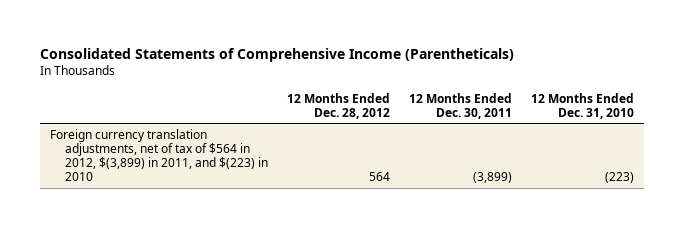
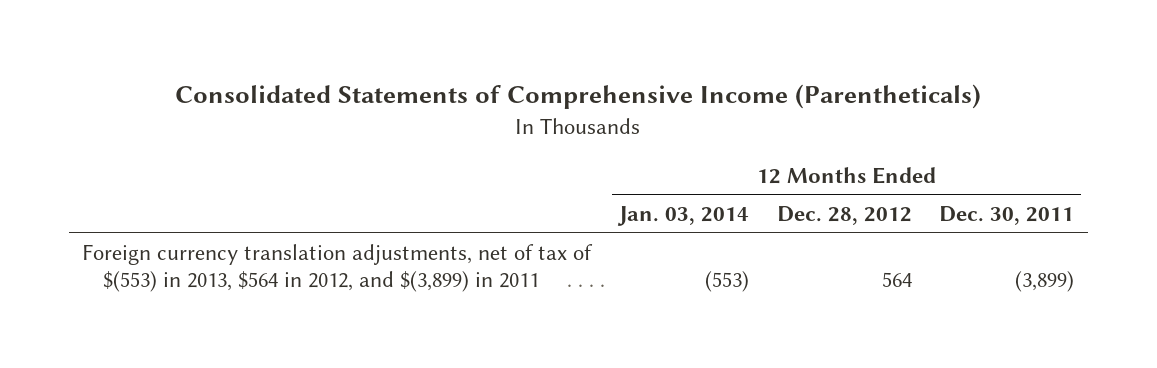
- | 12 Months Ended Dec. 28, 2012 | 12 Months Ended Dec. 30, 2011 | 12 Months Ended Dec. 31, 2010
+ | 12 Months Ended Jan. 03, 2014 | 12 Months Ended Dec. 28, 2012 | 12 Months Ended Dec. 30, 2011
- Foreign currency translation adjustments, net of tax of $564 in 2012, $(3,899) in 2011, and $(223) in 2010 | 564 | (3,899) | (223)
+ Foreign currency translation adjustments, net of tax of $(553) in 2013, $564 in 2012, and $(3,899) in 2011 | (553) | 564 | (3,899)

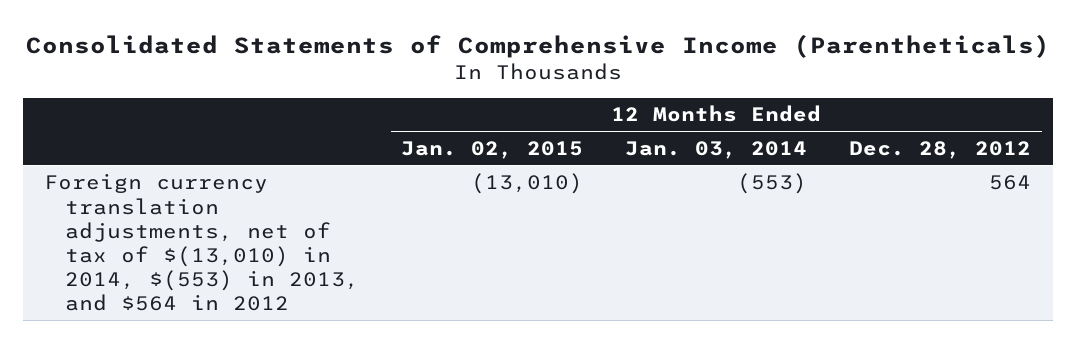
- | 12 Months Ended Jan. 03, 2014 | 12 Months Ended Dec. 28, 2012 | 12 Months Ended Dec. 30, 2011
+ | 12 Months Ended Jan. 02, 2015 | 12 Months Ended Jan. 03, 2014 | 12 Months Ended Dec. 28, 2012
- Foreign currency translation adjustments, net of tax of $(553) in 2013, $564 in 2012, and $(3,899) in 2011 | (553) | 564 | (3,899)
+ Foreign currency translation adjustments, net of tax of $(13,010) in 2014, $(553) in 2013, and $564 in 2012 | (13,010) | (553) | 564

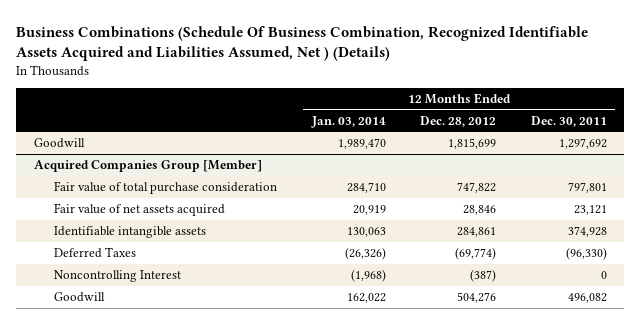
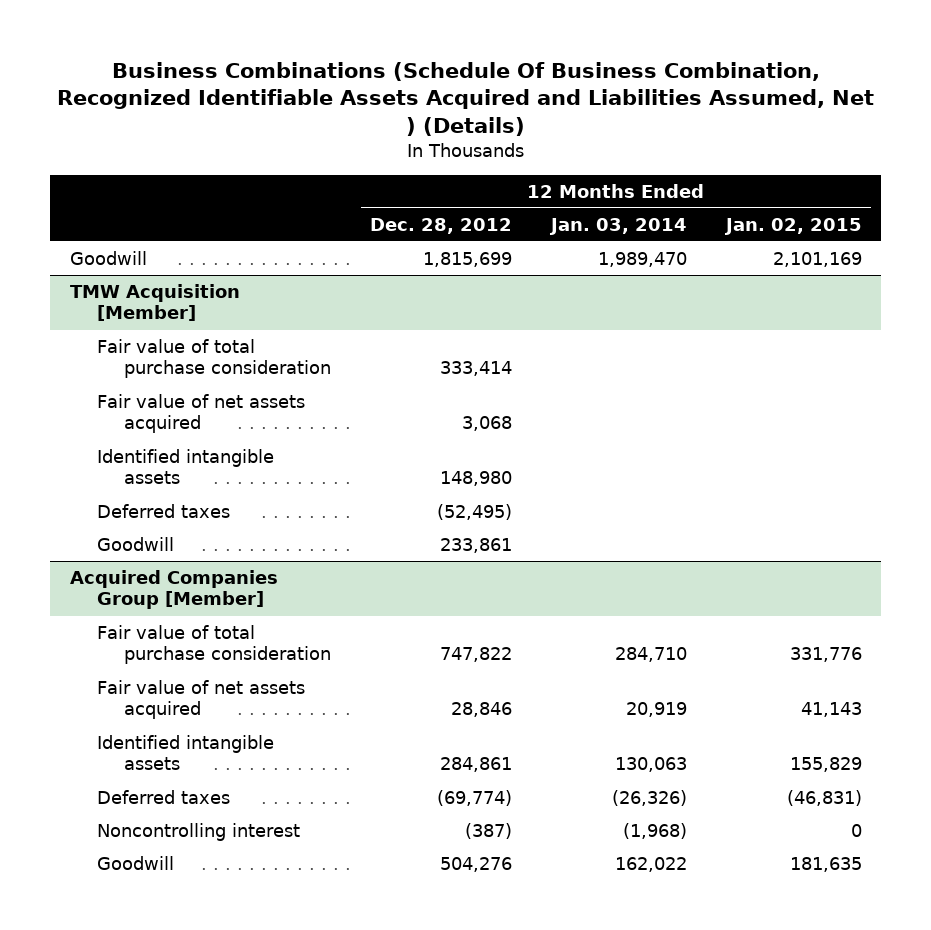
- | 12 Months Ended Jan. 03, 2014 | 12 Months Ended Dec. 28, 2012 | 12 Months Ended Dec. 30, 2011
+ | 12 Months Ended Dec. 28, 2012 | 12 Months Ended Jan. 03, 2014 | 12 Months Ended Jan. 02, 2015
+ TMW Acquisition [Member]
+ Fair value of total purchase consideration | 333,414 | |
+ Fair value of net assets acquired | 3,068 | |
+ Identified intangible assets | 148,980 | |
+ Deferred taxes | (52,495) | |
+ Goodwill | 233,861 | |
@ Acquired Companies Group [Member]
- Identifiable intangible assets | 130,063 | 284,861 | 374,928
- Deferred Taxes | (26,326) | (69,774) | (96,330)
- Noncontrolling Interest | (1,968) | (387) | 0
+ Identified intangible assets | 284,861 | 130,063 | 155,829
+ Deferred taxes | (69,774) | (26,326) | (46,831)
+ Noncontrolling interest | (387) | (1,968) | 0

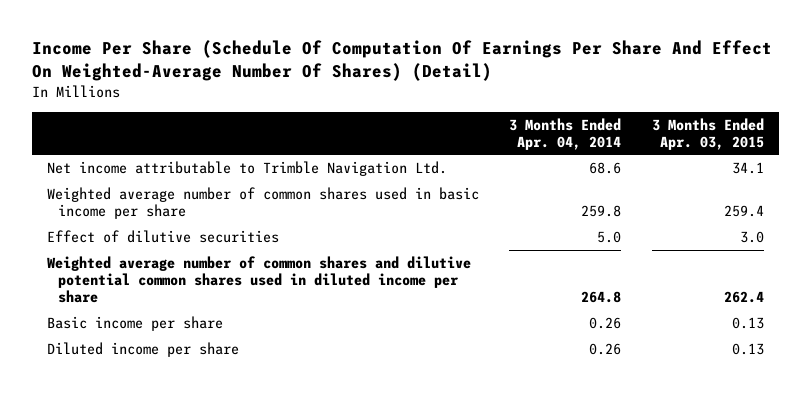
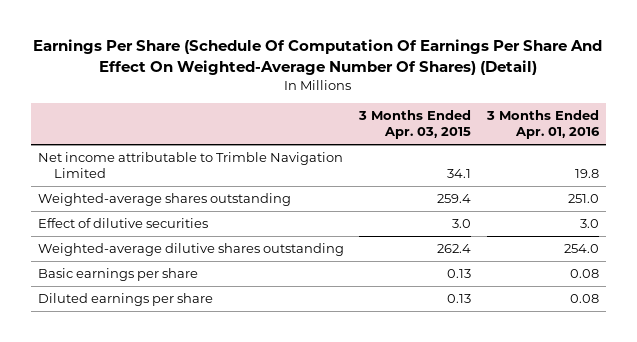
- Income Per Share (Schedule Of Computation Of Earnings Per Share And Effect On Weighted-Average Number Of Shares) (Detail)
+ Earnings Per Share (Schedule Of Computation Of Earnings Per Share And Effect On Weighted-Average Number Of Shares) (Detail)
- | 3 Months Ended Apr. 04, 2014 | 3 Months Ended Apr. 03, 2015
+ | 3 Months Ended Apr. 03, 2015 | 3 Months Ended Apr. 01, 2016
- Net income attributable to Trimble Navigation Ltd. | 68.6 | 34.1
- Weighted average number of common shares used in basic income per share | 259.8 | 259.4
+ Net income attributable to Trimble Navigation Limited | 34.1 | 19.8
+ Weighted-average shares outstanding | 259.4 | 251.0
- Weighted average number of common shares and dilutive potential common shares used in diluted income per share | 264.8 | 262.4
- Basic income per share | 0.26 | 0.13
- Diluted income per share | 0.26 | 0.13
+ Weighted-average dilutive shares outstanding | 262.4 | 254.0
+ Basic earnings per share | 0.13 | 0.08
+ Diluted earnings per share | 0.13 | 0.08

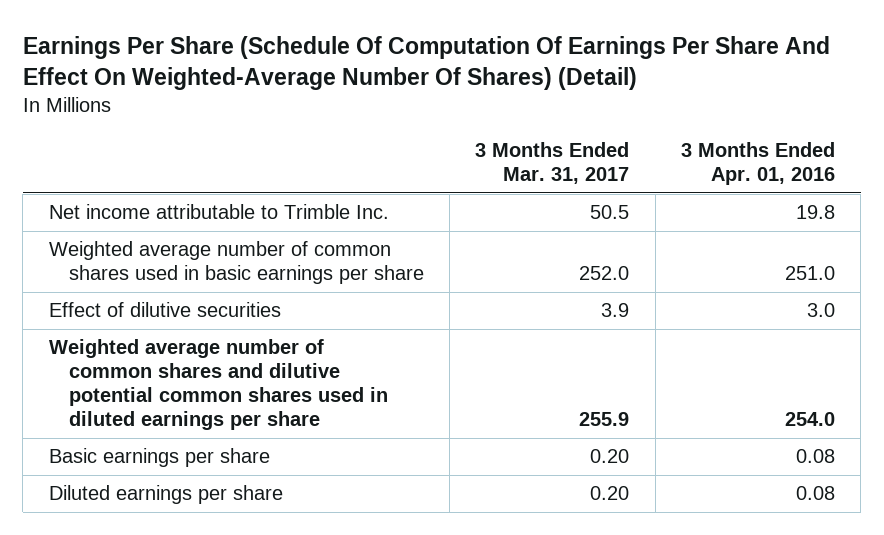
- | 3 Months Ended Apr. 03, 2015 | 3 Months Ended Apr. 01, 2016
+ | 3 Months Ended Mar. 31, 2017 | 3 Months Ended Apr. 01, 2016
- Net income attributable to Trimble Navigation Limited | 34.1 | 19.8
- Weighted-average shares outstanding | 259.4 | 251.0
+ Net income attributable to Trimble Inc. | 50.5 | 19.8
+ Weighted average number of common shares used in basic earnings per share | 252.0 | 251.0
- Weighted-average dilutive shares outstanding | 262.4 | 254.0
+ Weighted average number of common shares and dilutive potential common shares used in diluted earnings per share | 255.9 | 254.0

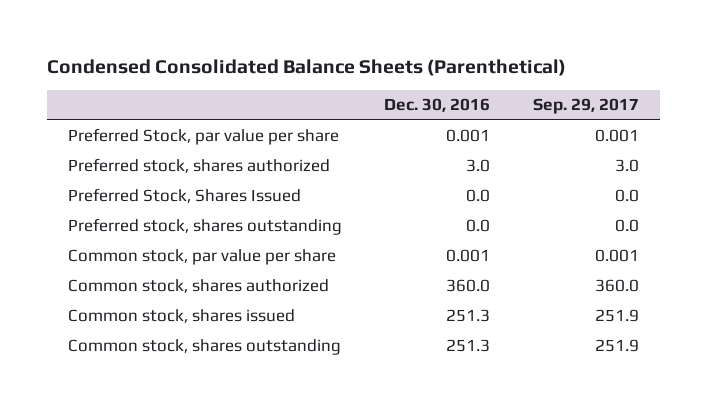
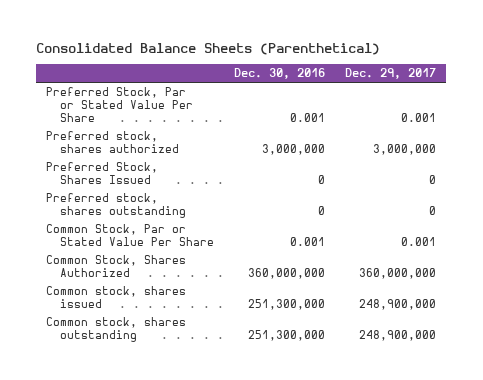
- Condensed Consolidated Balance Sheets (Parenthetical)
+ Consolidated Balance Sheets (Parenthetical)
- | Dec. 30, 2016 | Sep. 29, 2017
+ | Dec. 30, 2016 | Dec. 29, 2017
- Preferred Stock, par value per share | 0.001 | 0.001
- Preferred stock, shares authorized | 3.0 | 3.0
- Preferred Stock, Shares Issued | 0.0 | 0.0
- Preferred stock, shares outstanding | 0.0 | 0.0
- Common stock, par value per share | 0.001 | 0.001
- Common stock, shares authorized | 360.0 | 360.0
- Common stock, shares issued | 251.3 | 251.9
- Common stock, shares outstanding | 251.3 | 251.9
+ Preferred Stock, Par or Stated Value Per Share | 0.001 | 0.001
+ Preferred stock, shares authorized | 3,000,000 | 3,000,000
+ Preferred Stock, Shares Issued | 0 | 0
+ Preferred stock, shares outstanding | 0 | 0
+ Common Stock, Par or Stated Value Per Share | 0.001 | 0.001
+ Common Stock, Shares Authorized | 360,000,000 | 360,000,000
+ Common stock, shares issued | 251,300,000 | 248,900,000
+ Common stock, shares outstanding | 251,300,000 | 248,900,000

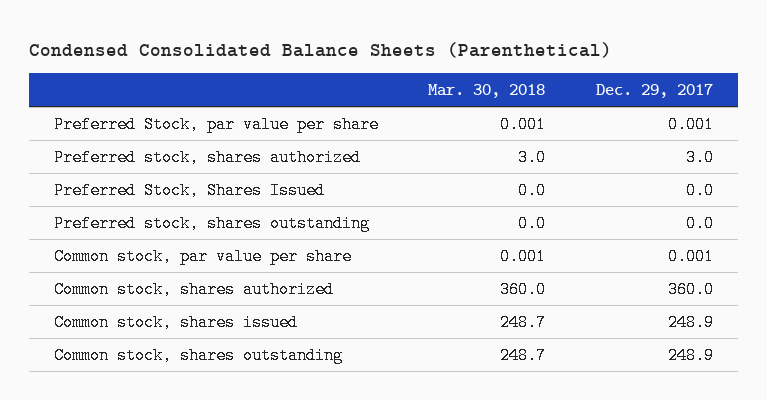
- Consolidated Balance Sheets (Parenthetical)
+ Condensed Consolidated Balance Sheets (Parenthetical)
- | Dec. 30, 2016 | Dec. 29, 2017
+ | Mar. 30, 2018 | Dec. 29, 2017
- Preferred Stock, Par or Stated Value Per Share | 0.001 | 0.001
- Preferred stock, shares authorized | 3,000,000 | 3,000,000
- Preferred Stock, Shares Issued | 0 | 0
- Preferred stock, shares outstanding | 0 | 0
- Common Stock, Par or Stated Value Per Share | 0.001 | 0.001
- Common Stock, Shares Authorized | 360,000,000 | 360,000,000
- Common stock, shares issued | 251,300,000 | 248,900,000
- Common stock, shares outstanding | 251,300,000 | 248,900,000
+ Preferred Stock, par value per share | 0.001 | 0.001
+ Preferred stock, shares authorized | 3.0 | 3.0
+ Preferred Stock, Shares Issued | 0.0 | 0.0
+ Preferred stock, shares outstanding | 0.0 | 0.0
+ Common stock, par value per share | 0.001 | 0.001
+ Common stock, shares authorized | 360.0 | 360.0
+ Common stock, shares issued | 248.7 | 248.9
+ Common stock, shares outstanding | 248.7 | 248.9

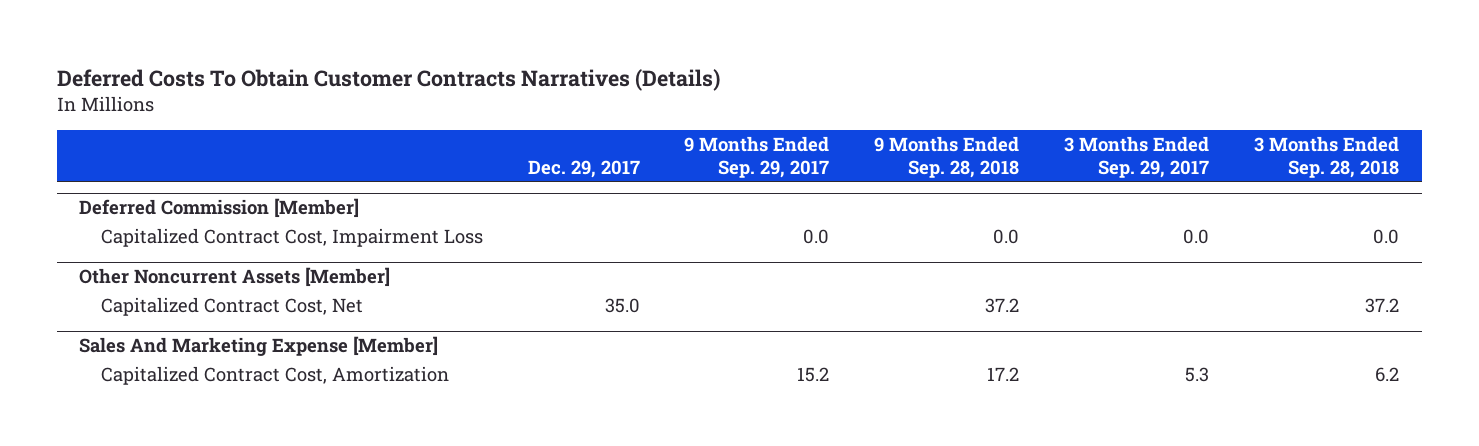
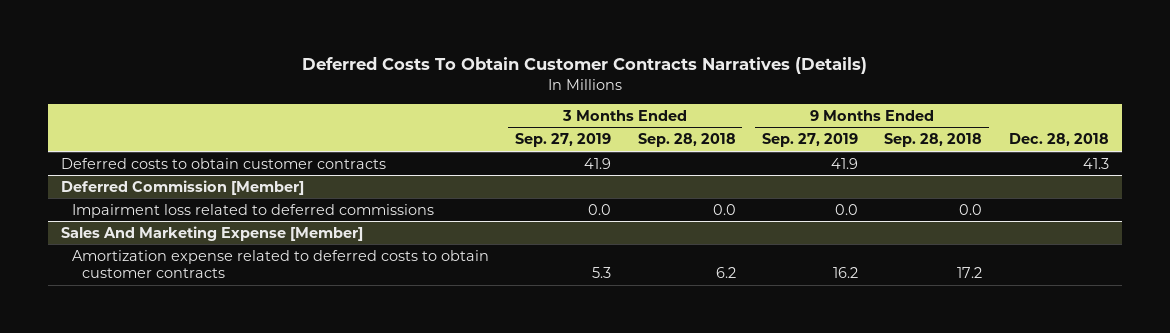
- | Dec. 29, 2017 | 9 Months Ended Sep. 29, 2017 | 9 Months Ended Sep. 28, 2018 | 3 Months Ended Sep. 29, 2017 | 3 Months Ended Sep. 28, 2018
+ | 3 Months Ended Sep. 27, 2019 | 3 Months Ended Sep. 28, 2018 | 9 Months Ended Sep. 27, 2019 | 9 Months Ended Sep. 28, 2018 | Dec. 28, 2018
+ Deferred costs to obtain customer contracts | 41.9 | | 41.9 | | 41.3
@ Deferred Commission [Member]
- Capitalized Contract Cost, Impairment Loss | | 0.0 | 0.0 | 0.0 | 0.0
- Other Noncurrent Assets [Member]
- Capitalized Contract Cost, Net | 35.0 | | 37.2 | | 37.2
@ Deferred Commission [Member]
+ Impairment loss related to deferred commissions | 0.0 | 0.0 | 0.0 | 0.0 |
@ Sales And Marketing Expense [Member]
- Capitalized Contract Cost, Amortization | | 15.2 | 17.2 | 5.3 | 6.2
+ Amortization expense related to deferred costs to obtain customer contracts | 5.3 | 6.2 | 16.2 | 17.2 |

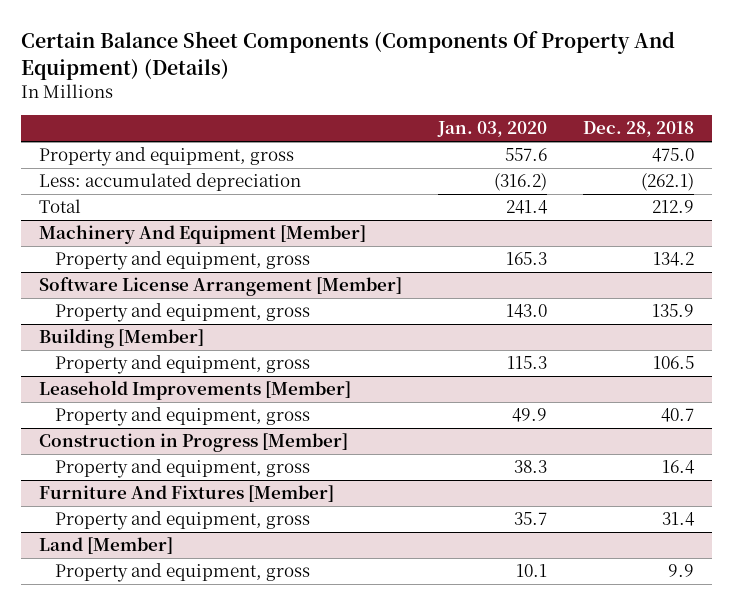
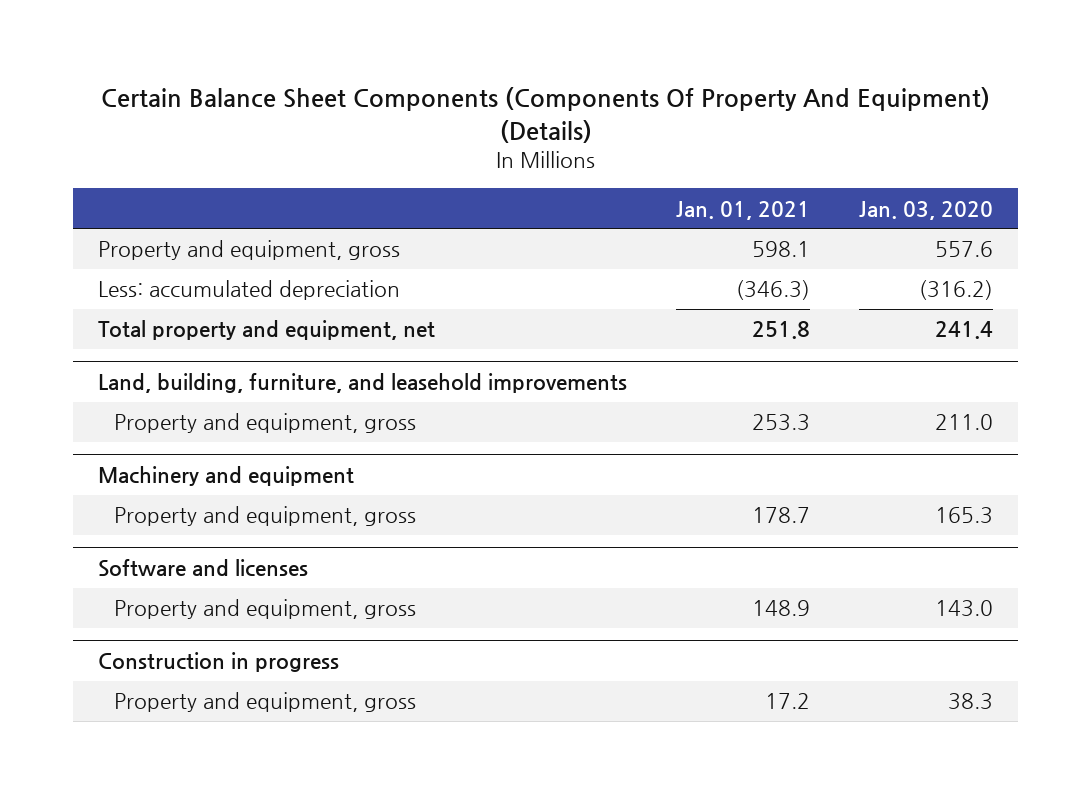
- | Jan. 03, 2020 | Dec. 28, 2018
+ | Jan. 01, 2021 | Jan. 03, 2020
- Total | 241.4 | 212.9
- Machinery And Equipment [Member]
+ Total property and equipment, net | 251.8 | 241.4
+ Land, building, furniture, and leasehold improvements
+ Property and equipment, gross | 253.3 | 211.0
+ Machinery and equipment
- Software License Arrangement [Member]
+ Software and licenses
- Building [Member]
- Property and equipment, gross | 115.3 | 106.5
- Leasehold Improvements [Member]
- Property and equipment, gross | 49.9 | 40.7
- Construction in Progress [Member]
+ Construction in progress
- Furniture And Fixtures [Member]
- Property and equipment, gross | 35.7 | 31.4
- Land [Member]
- Property and equipment, gross | 10.1 | 9.9

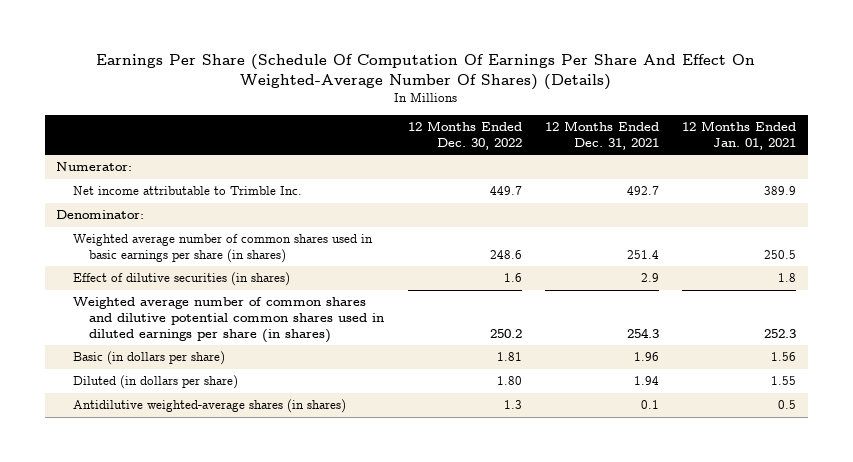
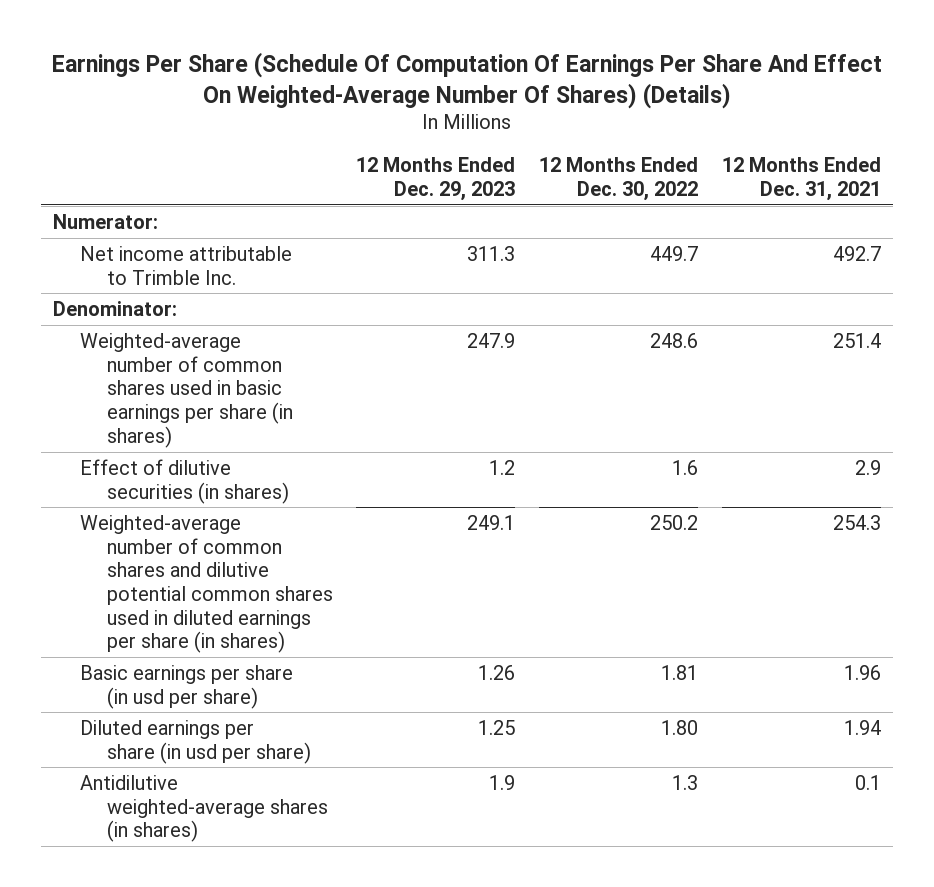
- | 12 Months Ended Dec. 30, 2022 | 12 Months Ended Dec. 31, 2021 | 12 Months Ended Jan. 01, 2021
+ | 12 Months Ended Dec. 29, 2023 | 12 Months Ended Dec. 30, 2022 | 12 Months Ended Dec. 31, 2021
- Weighted average number of common shares used in basic earnings per share (in shares) | 248.6 | 251.4 | 250.5
+ Weighted-average number of common shares used in basic earnings per share (in shares) | 247.9 | 248.6 | 251.4
- Weighted average number of common shares and dilutive potential common shares used in diluted earnings per share (in shares) | 250.2 | 254.3 | 252.3
- Basic (in dollars per share) | 1.81 | 1.96 | 1.56
- Diluted (in dollars per share) | 1.80 | 1.94 | 1.55
+ Weighted-average number of common shares and dilutive potential common shares used in diluted earnings per share (in shares) | 249.1 | 250.2 | 254.3
+ Basic earnings per share (in usd per share) | 1.26 | 1.81 | 1.96
+ Diluted earnings per share (in usd per share) | 1.25 | 1.80 | 1.94

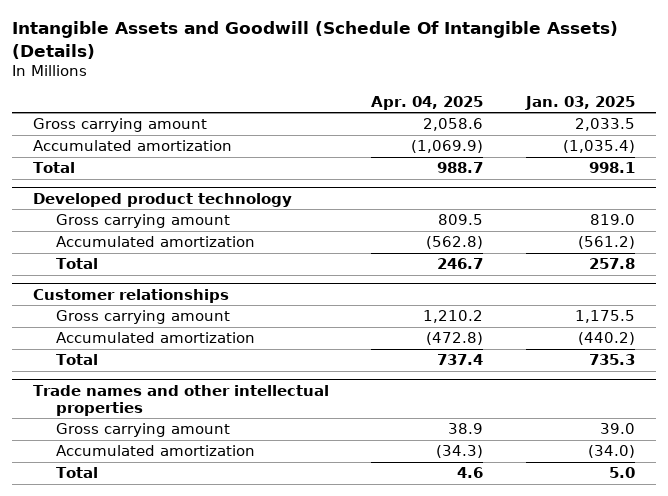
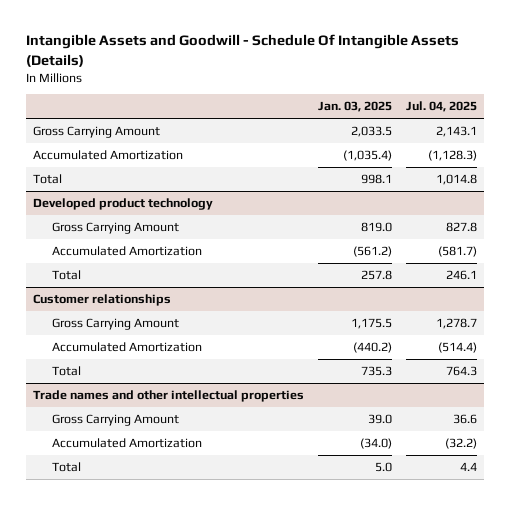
- Intangible Assets and Goodwill (Schedule Of Intangible Assets) (Details)
+ Intangible Assets and Goodwill - Schedule Of Intangible Assets (Details)
- | Apr. 04, 2025 | Jan. 03, 2025
+ | Jan. 03, 2025 | Jul. 04, 2025
- Gross carrying amount | 2,058.6 | 2,033.5
- Accumulated amortization | (1,069.9) | (1,035.4)
+ Gross Carrying Amount | 2,033.5 | 2,143.1
+ Accumulated Amortization | (1,035.4) | (1,128.3)
@ Developed product technology
- Gross carrying amount | 809.5 | 819.0
- Accumulated amortization | (562.8) | (561.2)
+ Gross Carrying Amount | 819.0 | 827.8
+ Accumulated Amortization | (561.2) | (581.7)
@ Customer relationships
- Gross carrying amount | 1,210.2 | 1,175.5
- Accumulated amortization | (472.8) | (440.2)
+ Gross Carrying Amount | 1,175.5 | 1,278.7
+ Accumulated Amortization | (440.2) | (514.4)
@ Trade names and other intellectual properties
- Gross carrying amount | 38.9 | 39.0
- Accumulated amortization | (34.3) | (34.0)
+ Gross Carrying Amount | 39.0 | 36.6
+ Accumulated Amortization | (34.0) | (32.2)

